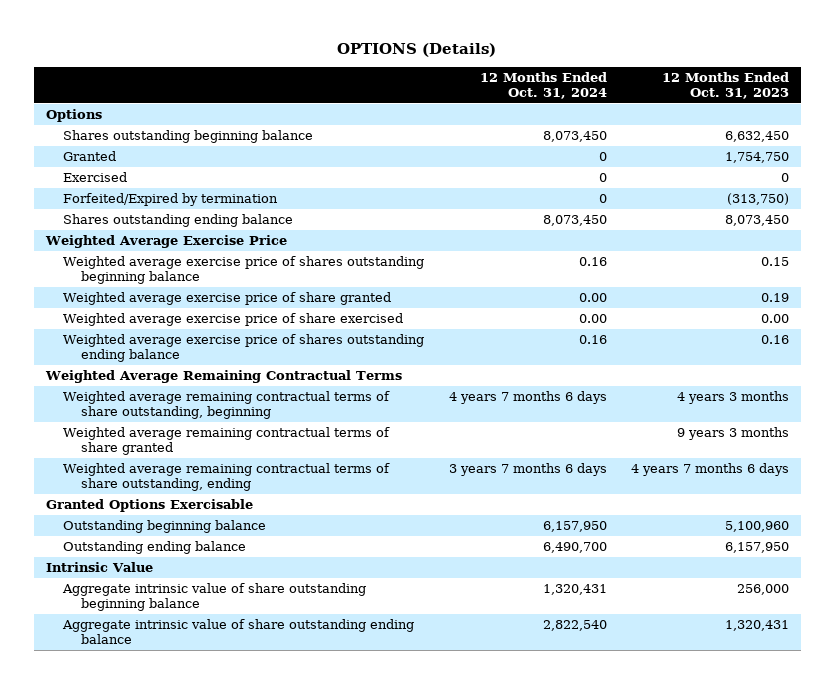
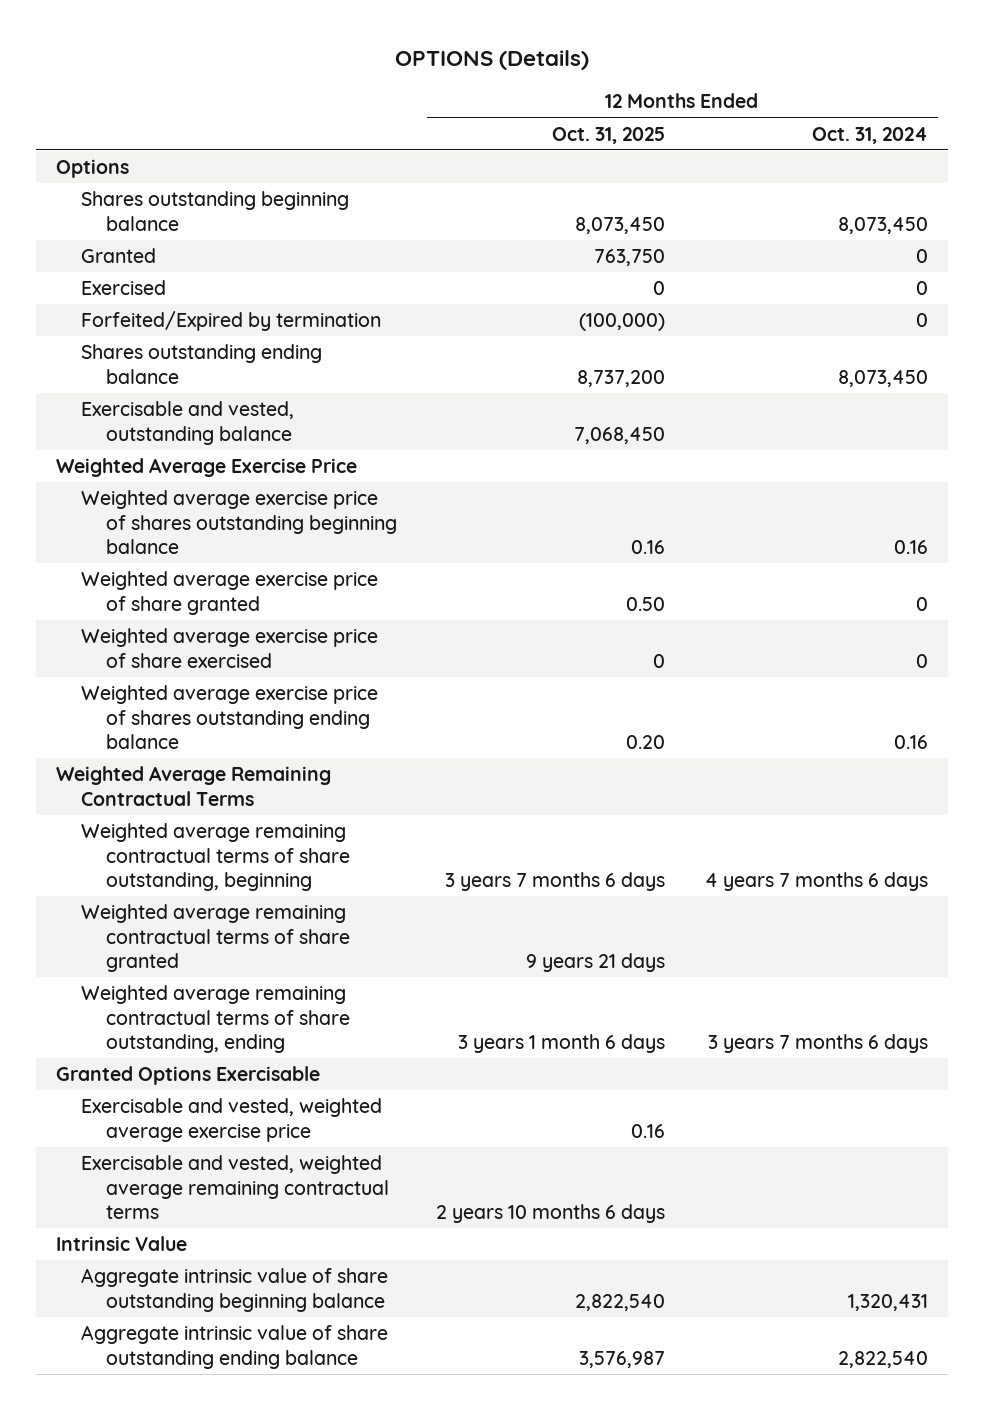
- | 12 Months Ended Oct. 31, 2024 | 12 Months Ended Oct. 31, 2023
+ | 12 Months Ended Oct. 31, 2025 | 12 Months Ended Oct. 31, 2024
+ Exercisable and vested, outstanding balance | 7,068,450 |
- Weighted average exercise price of share granted | 0.00 | 0.19
- Weighted average exercise price of share exercised | 0.00 | 0.00
+ Weighted average exercise price of share granted | 0.50 | 0
+ Weighted average exercise price of share exercised | 0 | 0
- Outstanding beginning balance | 6,157,950 | 5,100,960
- Outstanding ending balance | 6,490,700 | 6,157,950
+ Exercisable and vested, weighted average exercise price | 0.16 |
+ Exercisable and vested, weighted average remaining contractual terms | 2 years 10 months 6 days |

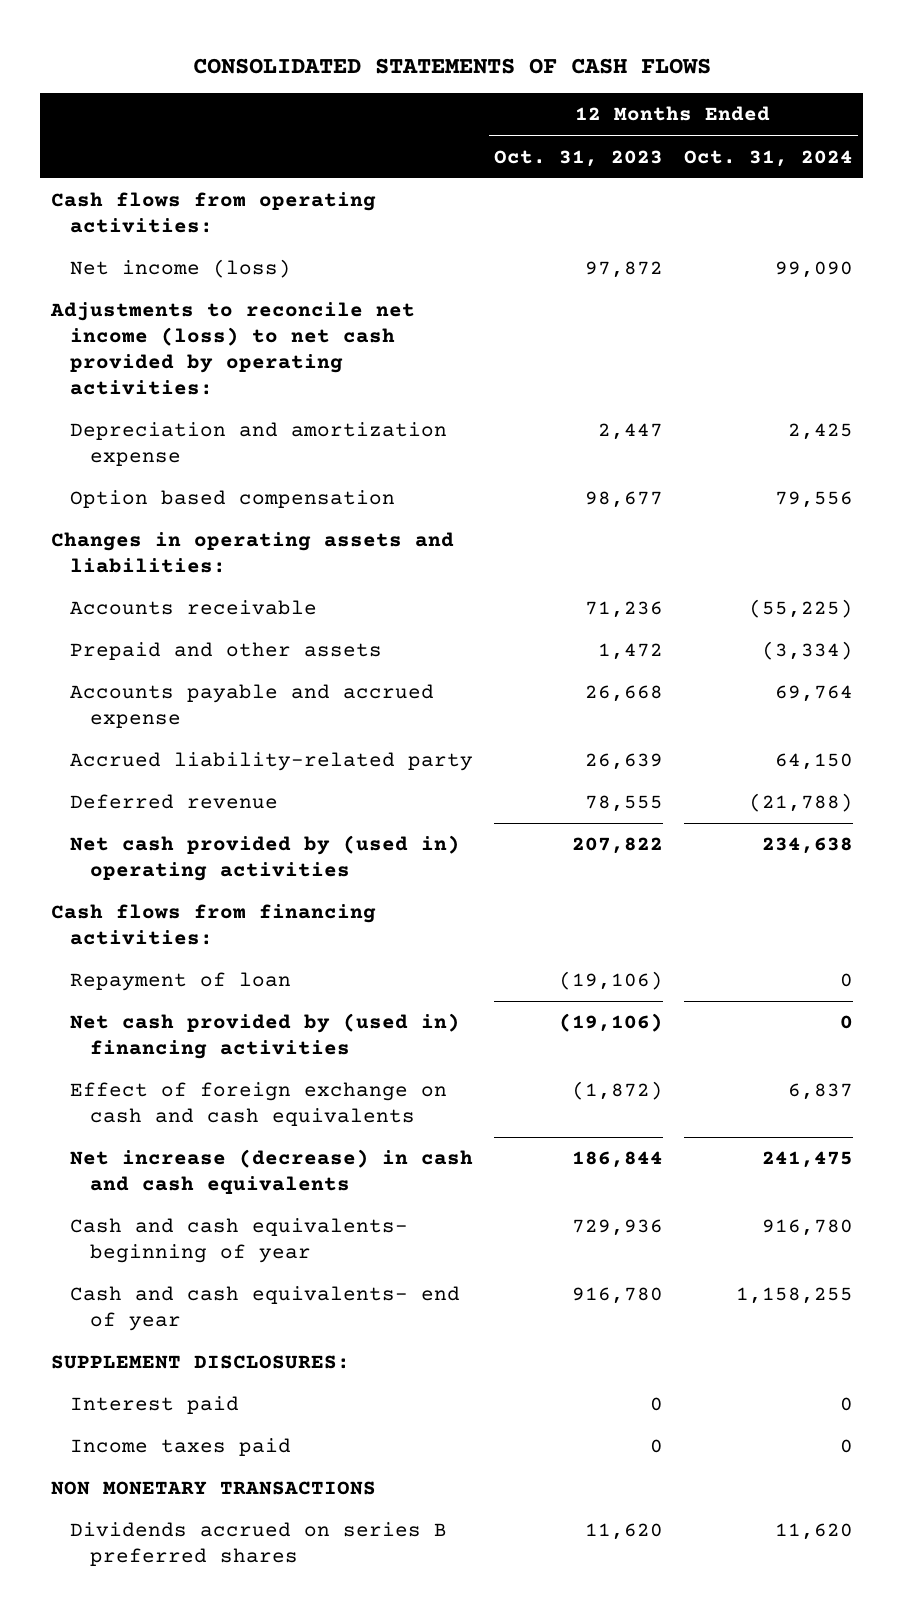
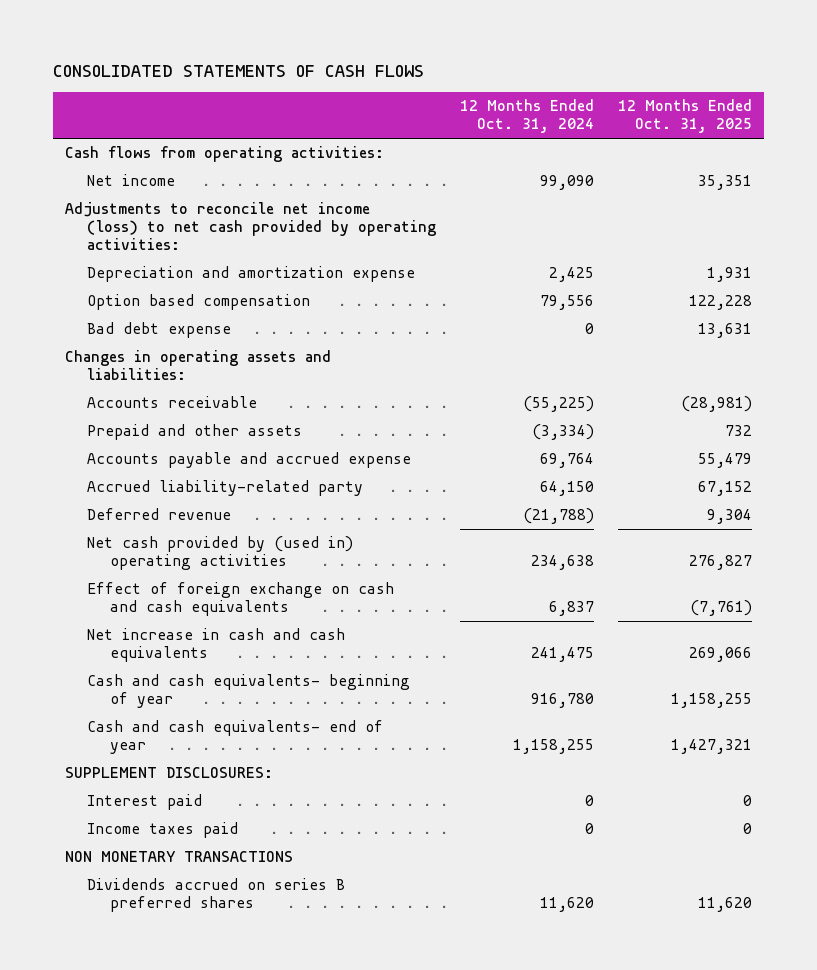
- | 12 Months Ended Oct. 31, 2023 | 12 Months Ended Oct. 31, 2024
+ | 12 Months Ended Oct. 31, 2024 | 12 Months Ended Oct. 31, 2025
- Net income (loss) | 97,872 | 99,090
+ Net income | 99,090 | 35,351
+ Bad debt expense | 0 | 13,631
- Cash flows from financing activities:
- Repayment of loan | (19,106) | 0
- Net cash provided by (used in) financing activities | (19,106) | 0
- Net increase (decrease) in cash and cash equivalents | 186,844 | 241,475
+ Net increase in cash and cash equivalents | 241,475 | 269,066

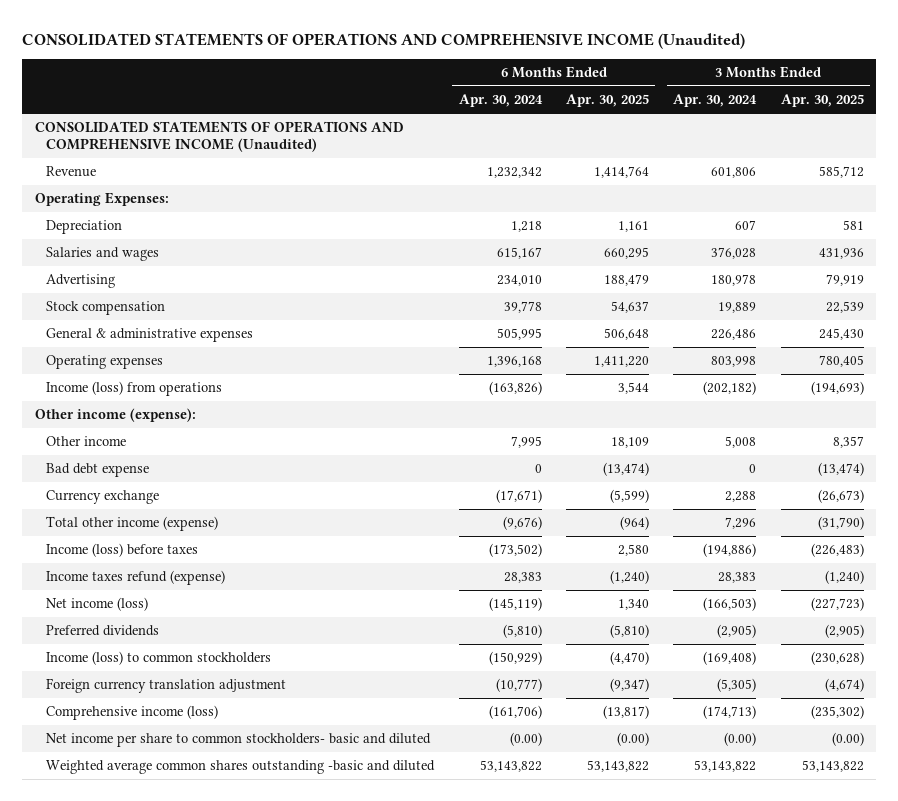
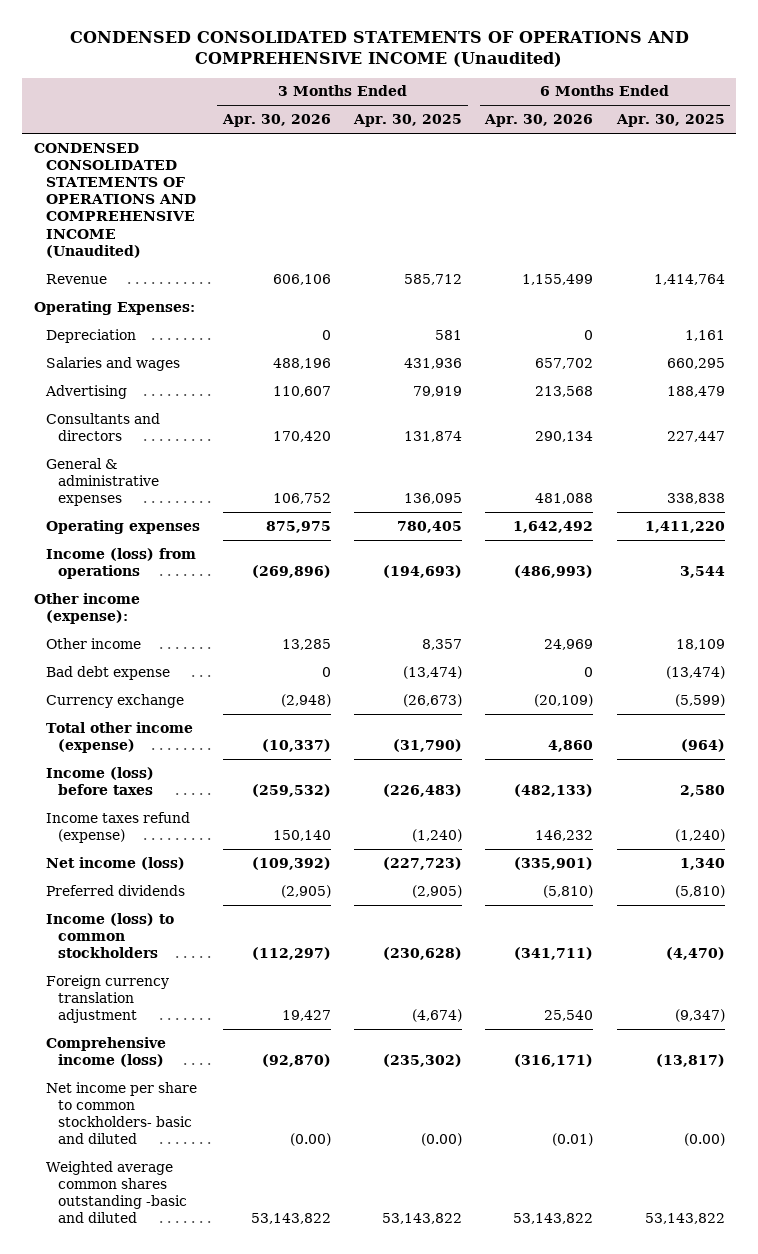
- CONSOLIDATED STATEMENTS OF OPERATIONS AND COMPREHENSIVE INCOME (Unaudited)
+ CONDENSED CONSOLIDATED STATEMENTS OF OPERATIONS AND COMPREHENSIVE INCOME (Unaudited)
- | 6 Months Ended Apr. 30, 2024 | 6 Months Ended Apr. 30, 2025 | 3 Months Ended Apr. 30, 2024 | 3 Months Ended Apr. 30, 2025
+ | 3 Months Ended Apr. 30, 2026 | 3 Months Ended Apr. 30, 2025 | 6 Months Ended Apr. 30, 2026 | 6 Months Ended Apr. 30, 2025
- CONSOLIDATED STATEMENTS OF OPERATIONS AND COMPREHENSIVE INCOME (Unaudited)
+ CONDENSED CONSOLIDATED STATEMENTS OF OPERATIONS AND COMPREHENSIVE INCOME (Unaudited)
- Stock compensation | 39,778 | 54,637 | 19,889 | 22,539
- General & administrative expenses | 505,995 | 506,648 | 226,486 | 245,430
+ Consultants and directors | 170,420 | 131,874 | 290,134 | 227,447
+ General & administrative expenses | 106,752 | 136,095 | 481,088 | 338,838

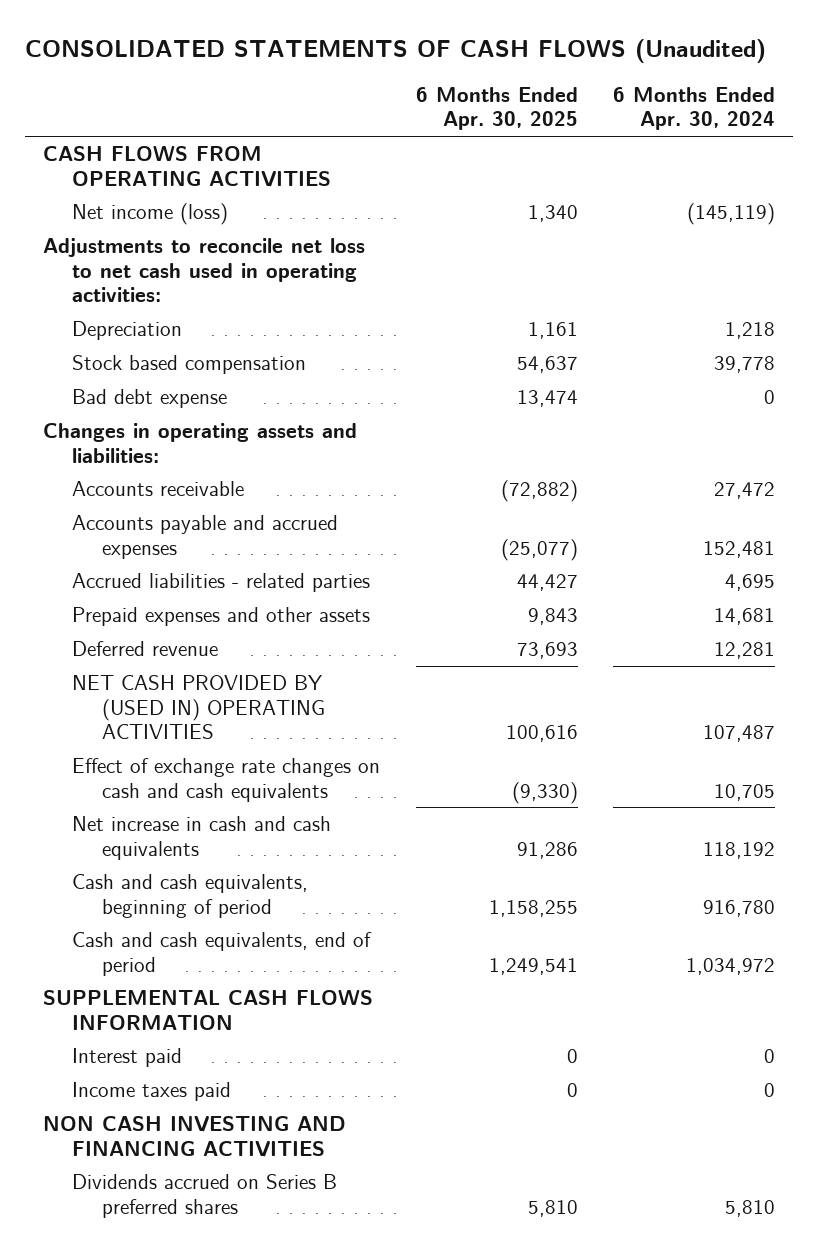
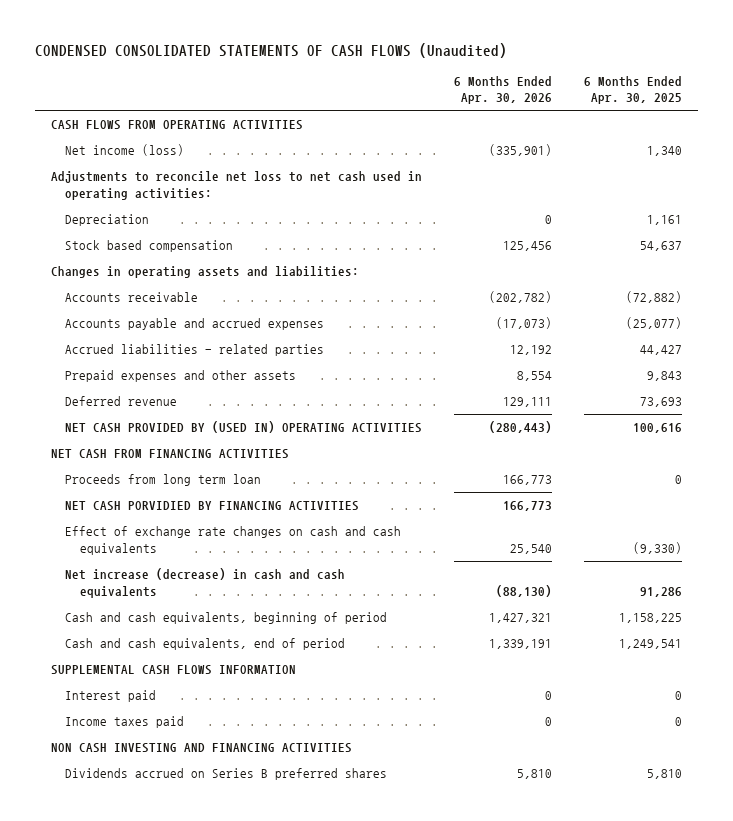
- CONSOLIDATED STATEMENTS OF CASH FLOWS (Unaudited)
+ CONDENSED CONSOLIDATED STATEMENTS OF CASH FLOWS (Unaudited)
- | 6 Months Ended Apr. 30, 2025 | 6 Months Ended Apr. 30, 2024
+ | 6 Months Ended Apr. 30, 2026 | 6 Months Ended Apr. 30, 2025
- Bad debt expense | 13,474 | 0
+ NET CASH FROM FINANCING ACTIVITIES
+ Proceeds from long term loan | 166,773 | 0
+ NET CASH PORVIDIED BY FINANCING ACTIVITIES | 166,773 |
- Net increase in cash and cash equivalents | 91,286 | 118,192
- Cash and cash equivalents, beginning of period | 1,158,255 | 916,780
+ Net increase (decrease) in cash and cash equivalents | (88,130) | 91,286
+ Cash and cash equivalents, beginning of period | 1,427,321 | 1,158,225

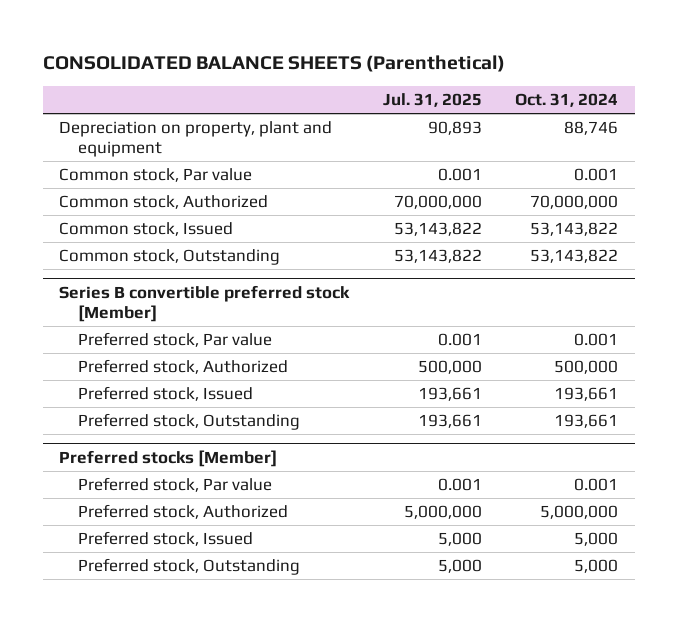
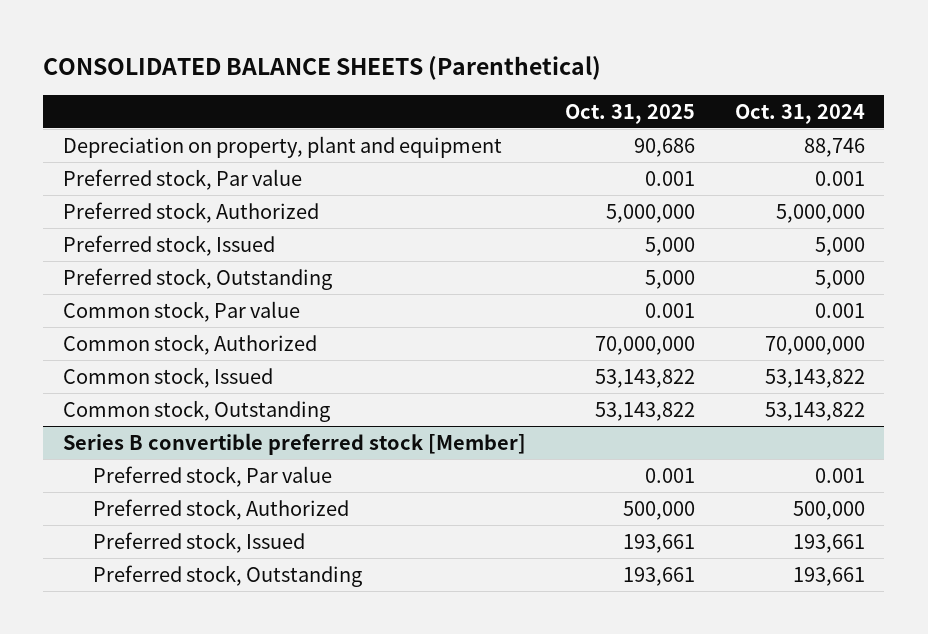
- | Jul. 31, 2025 | Oct. 31, 2024
+ | Oct. 31, 2025 | Oct. 31, 2024
+ Preferred stock, Par value | 0.001 | 0.001
+ Preferred stock, Authorized | 5,000,000 | 5,000,000
+ Preferred stock, Issued | 5,000 | 5,000
+ Preferred stock, Outstanding | 5,000 | 5,000
- Preferred stocks [Member]
- Preferred stock, Par value | 0.001 | 0.001
- Preferred stock, Authorized | 5,000,000 | 5,000,000
- Preferred stock, Issued | 5,000 | 5,000
- Preferred stock, Outstanding | 5,000 | 5,000

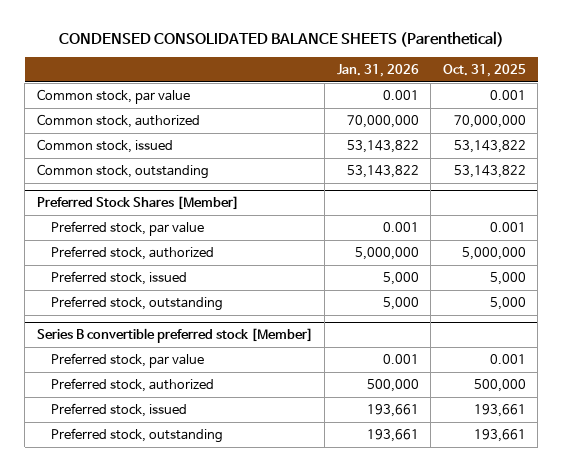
- CONSOLIDATED BALANCE SHEETS (Parenthetical)
+ CONDENSED CONSOLIDATED BALANCE SHEETS (Parenthetical)
- | Oct. 31, 2025 | Oct. 31, 2024
+ | Jan. 31, 2026 | Oct. 31, 2025
- Depreciation on property, plant and equipment | 90,686 | 88,746
- Preferred stock, Par value | 0.001 | 0.001
- Preferred stock, Authorized | 5,000,000 | 5,000,000
- Preferred stock, Issued | 5,000 | 5,000
- Preferred stock, Outstanding | 5,000 | 5,000
- Common stock, Par value | 0.001 | 0.001
- Common stock, Authorized | 70,000,000 | 70,000,000
- Common stock, Issued | 53,143,822 | 53,143,822
- Common stock, Outstanding | 53,143,822 | 53,143,822
+ Common stock, par value | 0.001 | 0.001
+ Common stock, authorized | 70,000,000 | 70,000,000
+ Common stock, issued | 53,143,822 | 53,143,822
+ Common stock, outstanding | 53,143,822 | 53,143,822
+ Preferred Stock Shares [Member]
+ Preferred stock, par value | 0.001 | 0.001
+ Preferred stock, authorized | 5,000,000 | 5,000,000
+ Preferred stock, issued | 5,000 | 5,000
+ Preferred stock, outstanding | 5,000 | 5,000
@ Series B convertible preferred stock [Member]
- Preferred stock, Par value | 0.001 | 0.001
- Preferred stock, Authorized | 500,000 | 500,000
- Preferred stock, Issued | 193,661 | 193,661
- Preferred stock, Outstanding | 193,661 | 193,661
+ Preferred stock, par value | 0.001 | 0.001
+ Preferred stock, authorized | 500,000 | 500,000
+ Preferred stock, issued | 193,661 | 193,661
+ Preferred stock, outstanding | 193,661 | 193,661

